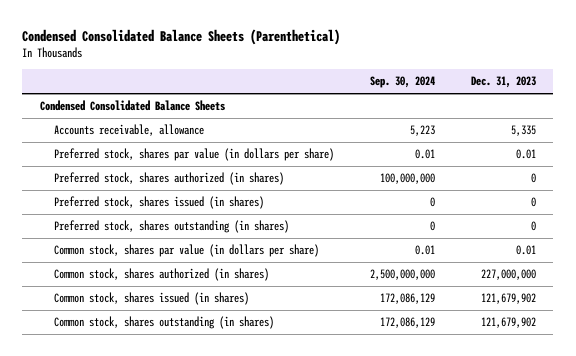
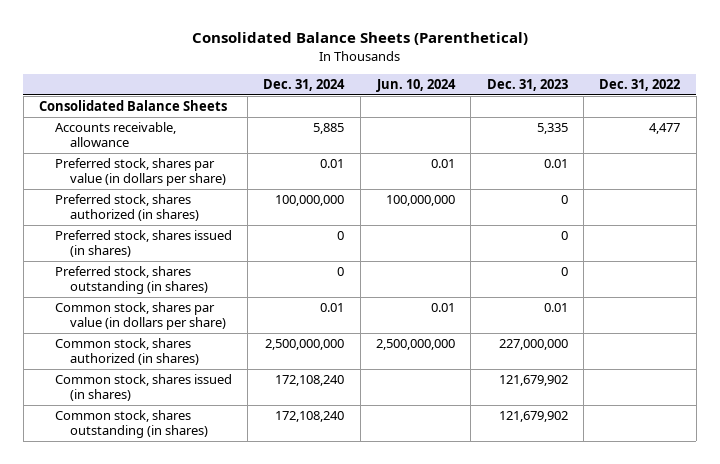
- Condensed Consolidated Balance Sheets (Parenthetical)
+ Consolidated Balance Sheets (Parenthetical)
- | Sep. 30, 2024 | Dec. 31, 2023
+ | Dec. 31, 2024 | Jun. 10, 2024 | Dec. 31, 2023 | Dec. 31, 2022
- Condensed Consolidated Balance Sheets
+ Consolidated Balance Sheets

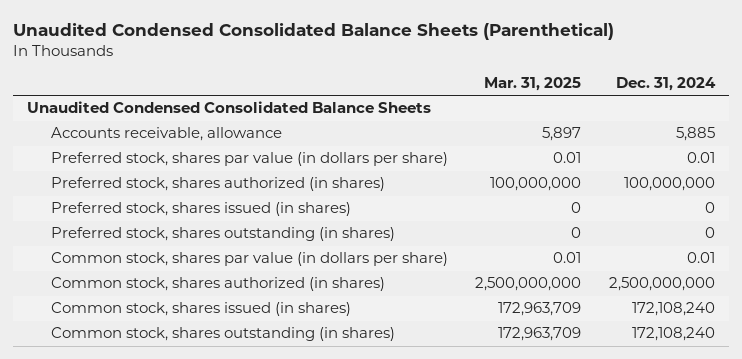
- Consolidated Balance Sheets (Parenthetical)
+ Unaudited Condensed Consolidated Balance Sheets (Parenthetical)
- | Dec. 31, 2024 | Jun. 10, 2024 | Dec. 31, 2023 | Dec. 31, 2022
+ | Mar. 31, 2025 | Dec. 31, 2024
- Consolidated Balance Sheets
+ Unaudited Condensed Consolidated Balance Sheets

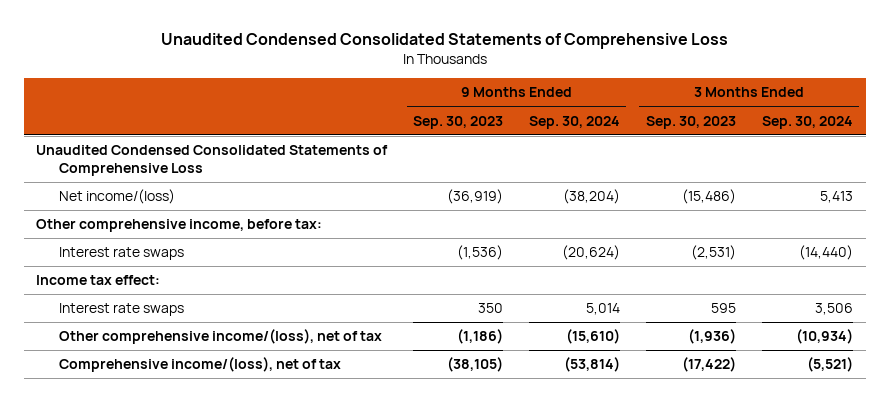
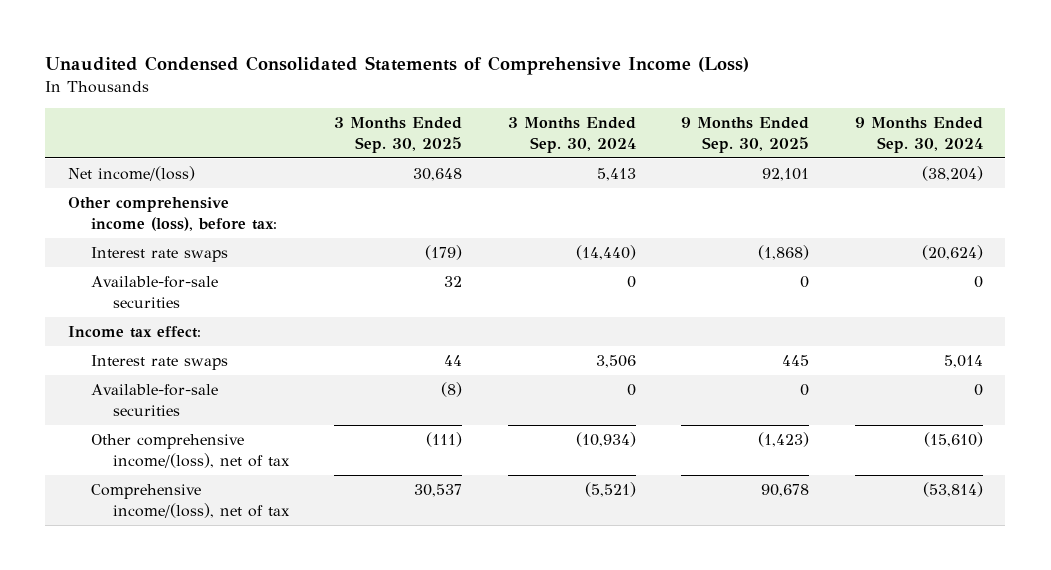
- Unaudited Condensed Consolidated Statements of Comprehensive Loss
+ Unaudited Condensed Consolidated Statements of Comprehensive Income (Loss)
- | 9 Months Ended Sep. 30, 2023 | 9 Months Ended Sep. 30, 2024 | 3 Months Ended Sep. 30, 2023 | 3 Months Ended Sep. 30, 2024
+ | 3 Months Ended Sep. 30, 2025 | 3 Months Ended Sep. 30, 2024 | 9 Months Ended Sep. 30, 2025 | 9 Months Ended Sep. 30, 2024
- Unaudited Condensed Consolidated Statements of Comprehensive Loss
- Other comprehensive income, before tax:
+ Other comprehensive income (loss), before tax:
+ Available-for-sale securities | 32 | 0 | 0 | 0
+ Available-for-sale securities | (8) | 0 | 0 | 0

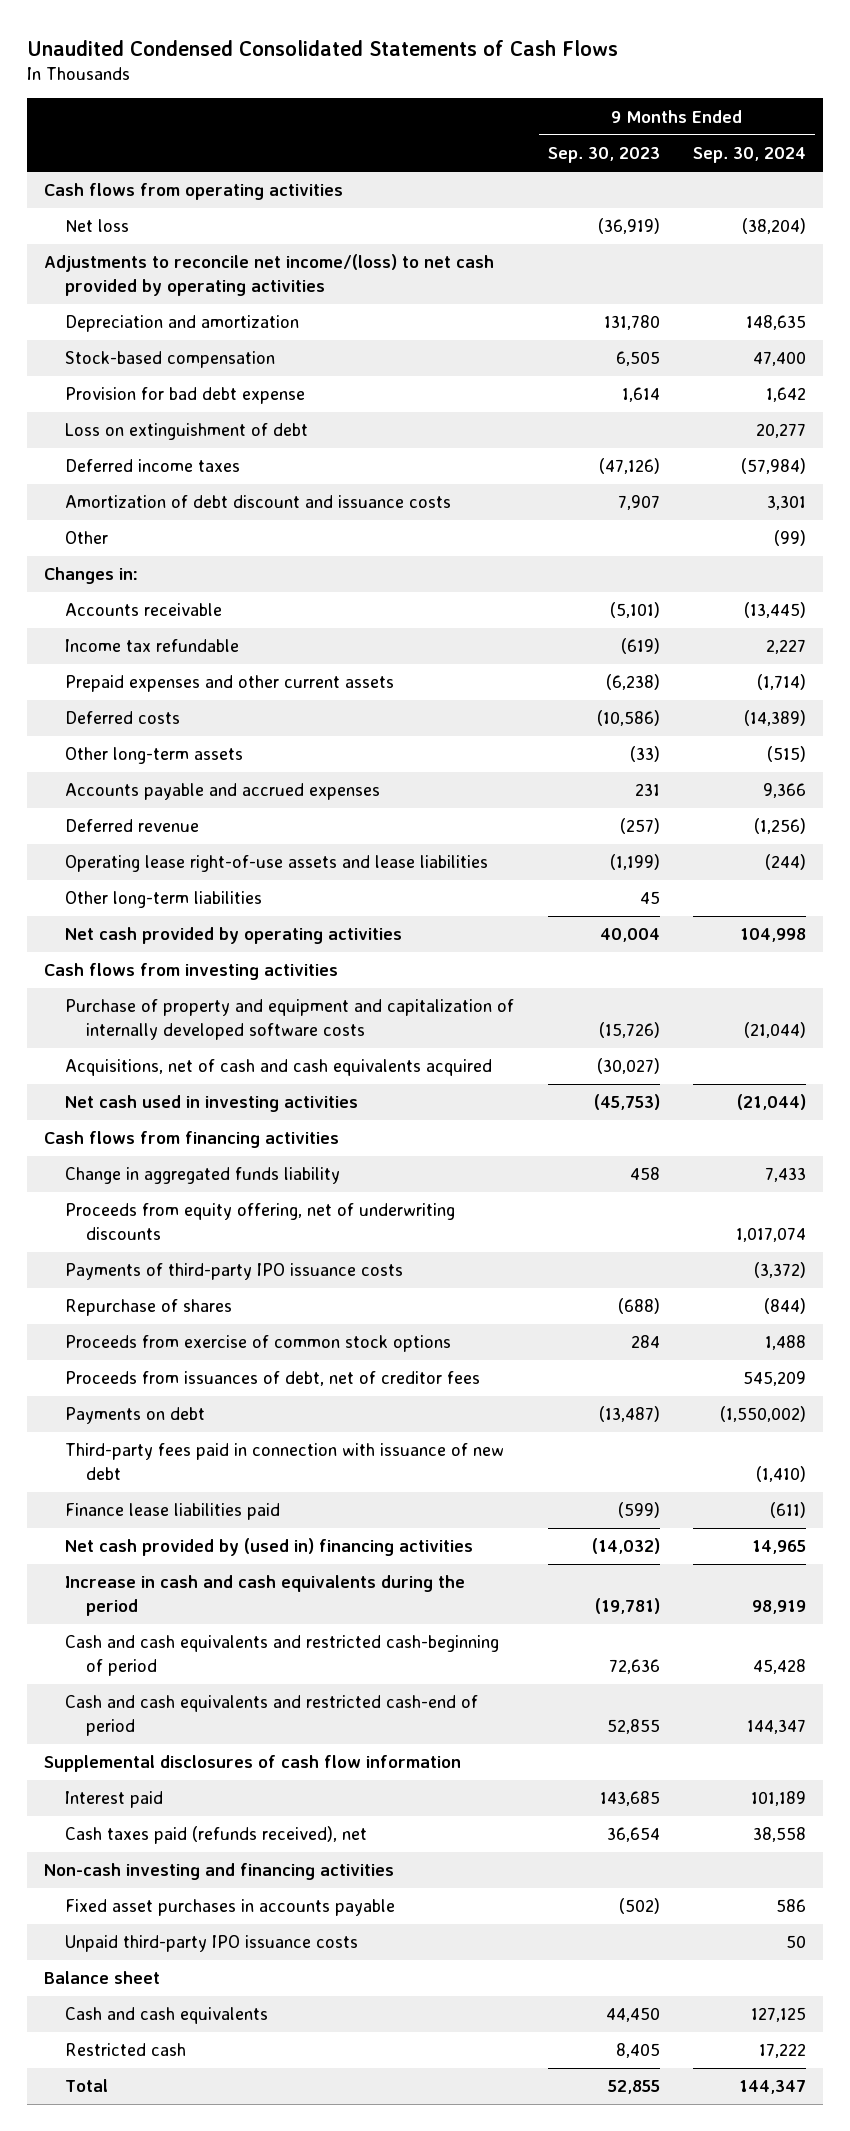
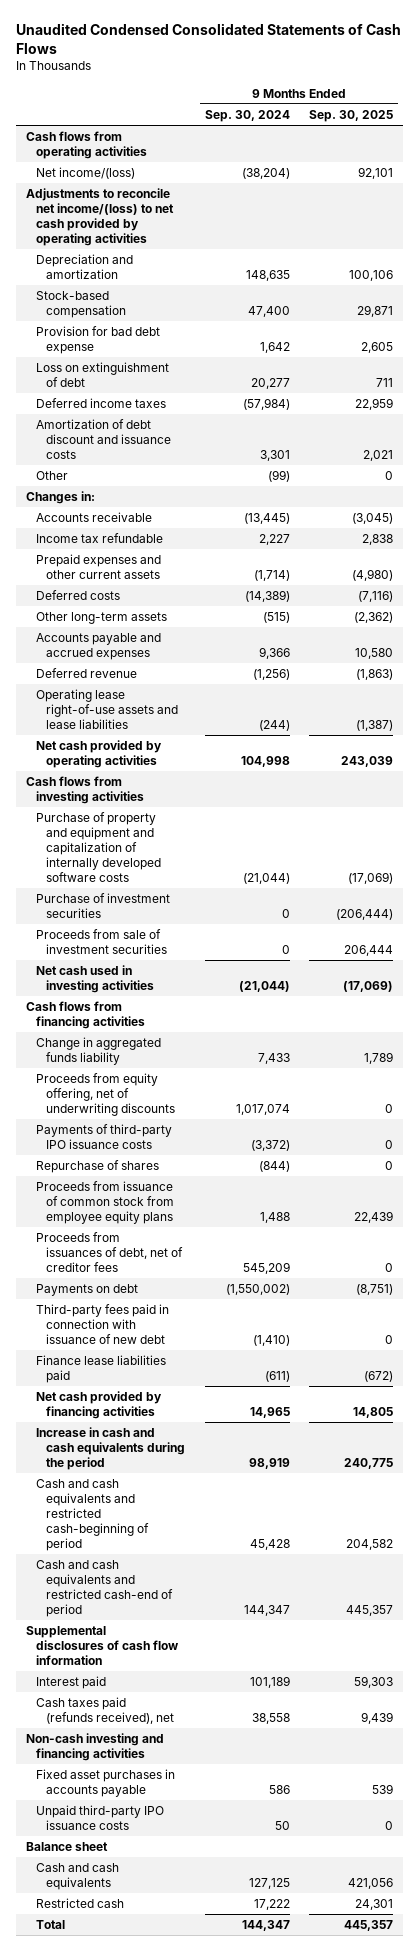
- | 9 Months Ended Sep. 30, 2023 | 9 Months Ended Sep. 30, 2024
+ | 9 Months Ended Sep. 30, 2024 | 9 Months Ended Sep. 30, 2025
- Net loss | (36,919) | (38,204)
+ Net income/(loss) | (38,204) | 92,101
- Other long-term liabilities | 45 |
- Acquisitions, net of cash and cash equivalents acquired | (30,027) |
+ Purchase of investment securities | 0 | (206,444)
+ Proceeds from sale of investment securities | 0 | 206,444
- Proceeds from exercise of common stock options | 284 | 1,488
+ Proceeds from issuance of common stock from employee equity plans | 1,488 | 22,439
- Net cash provided by (used in) financing activities | (14,032) | 14,965
+ Net cash provided by financing activities | 14,965 | 14,805

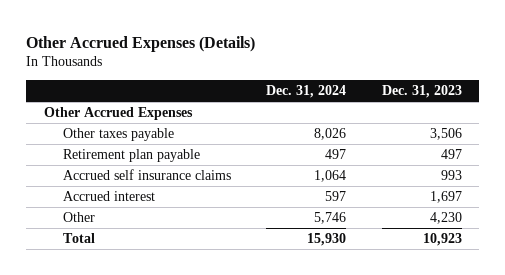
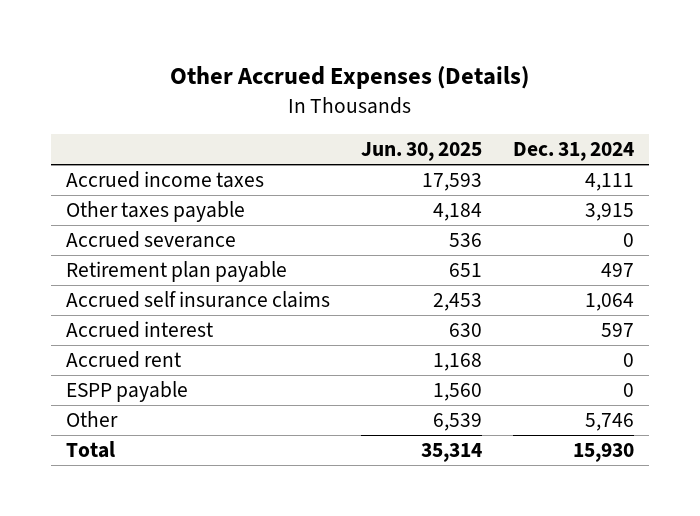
- | Dec. 31, 2024 | Dec. 31, 2023
+ | Jun. 30, 2025 | Dec. 31, 2024
- Other Accrued Expenses
- Other taxes payable | 8,026 | 3,506
+ Accrued income taxes | 17,593 | 4,111
+ Other taxes payable | 4,184 | 3,915
+ Accrued severance | 536 | 0
+ Accrued rent | 1,168 | 0
+ ESPP payable | 1,560 | 0

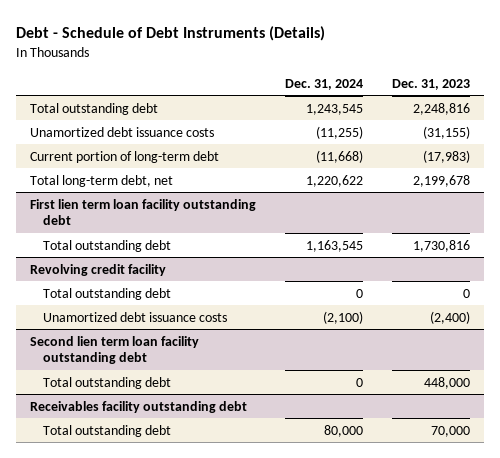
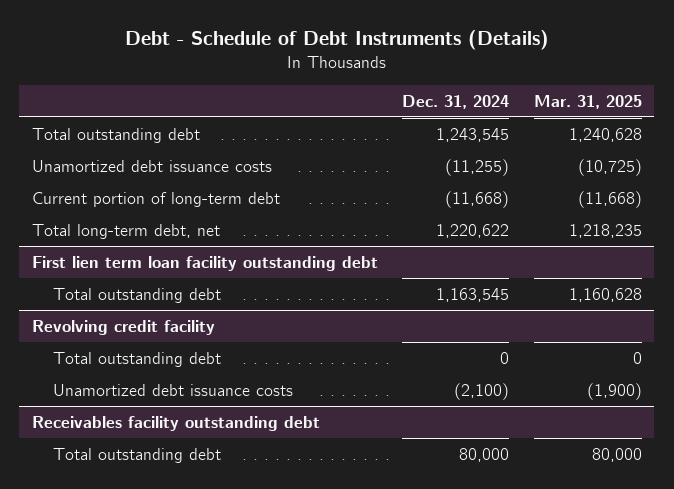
- | Dec. 31, 2024 | Dec. 31, 2023
+ | Dec. 31, 2024 | Mar. 31, 2025
- Second lien term loan facility outstanding debt
- Total outstanding debt | 0 | 448,000

